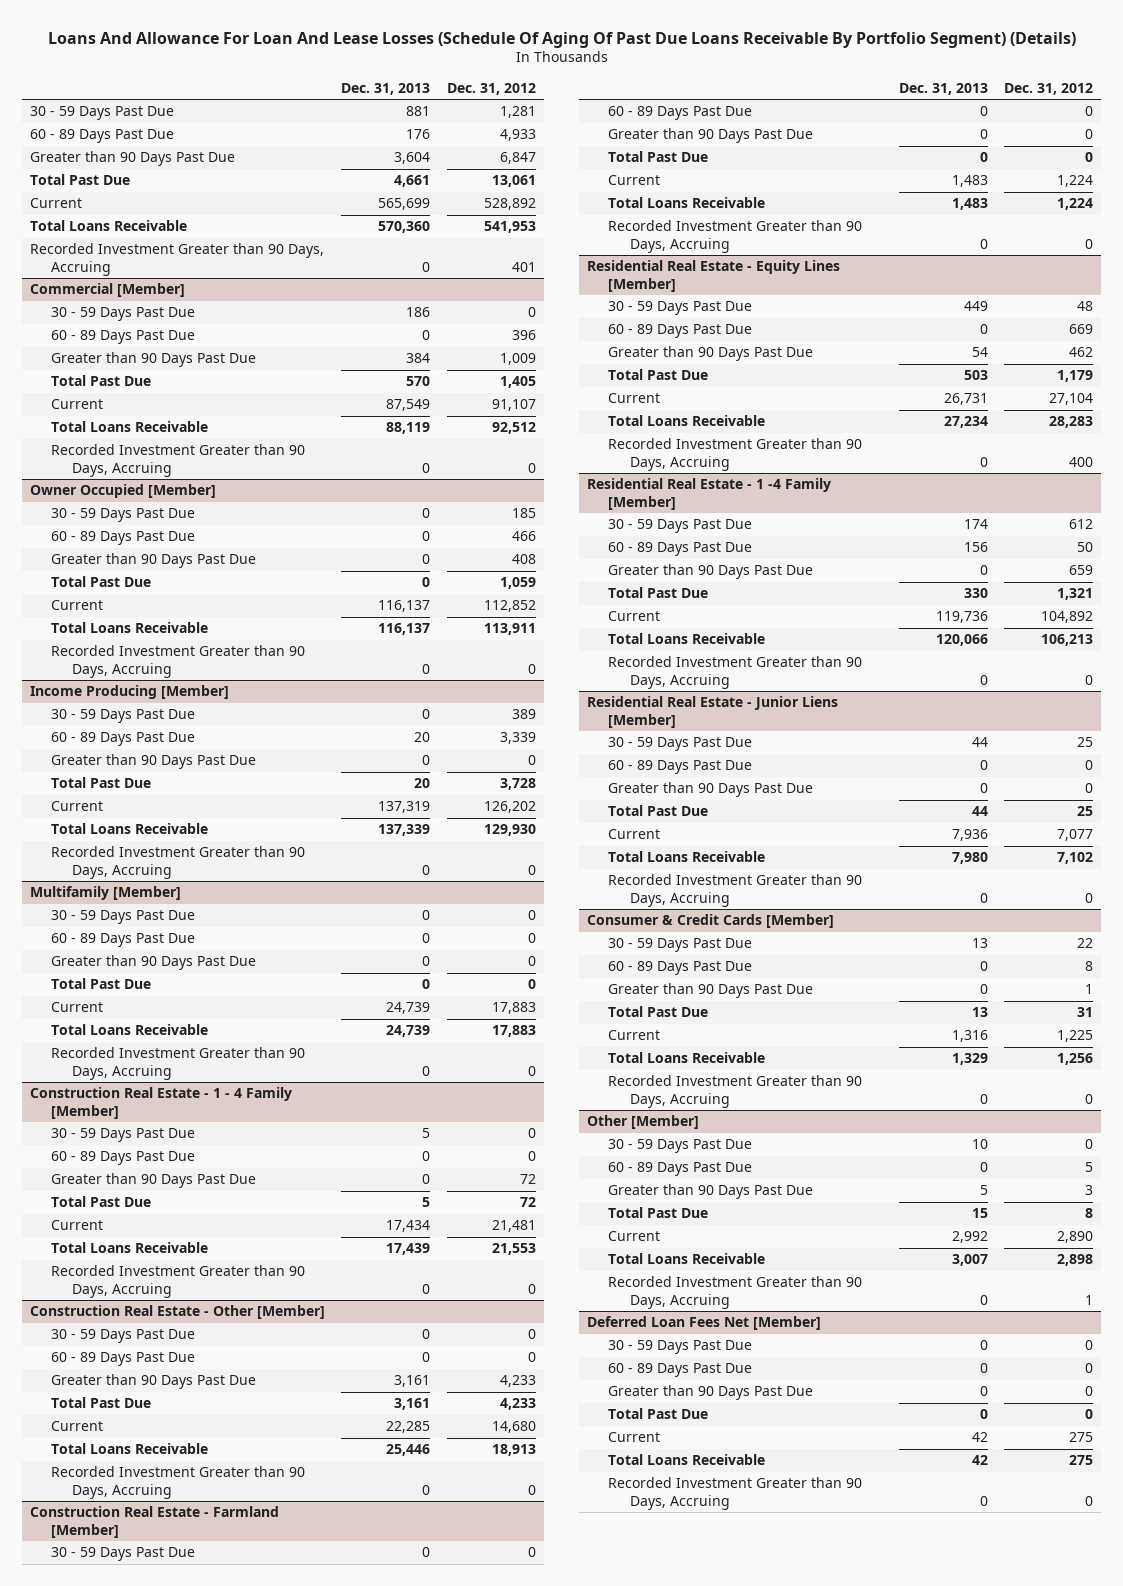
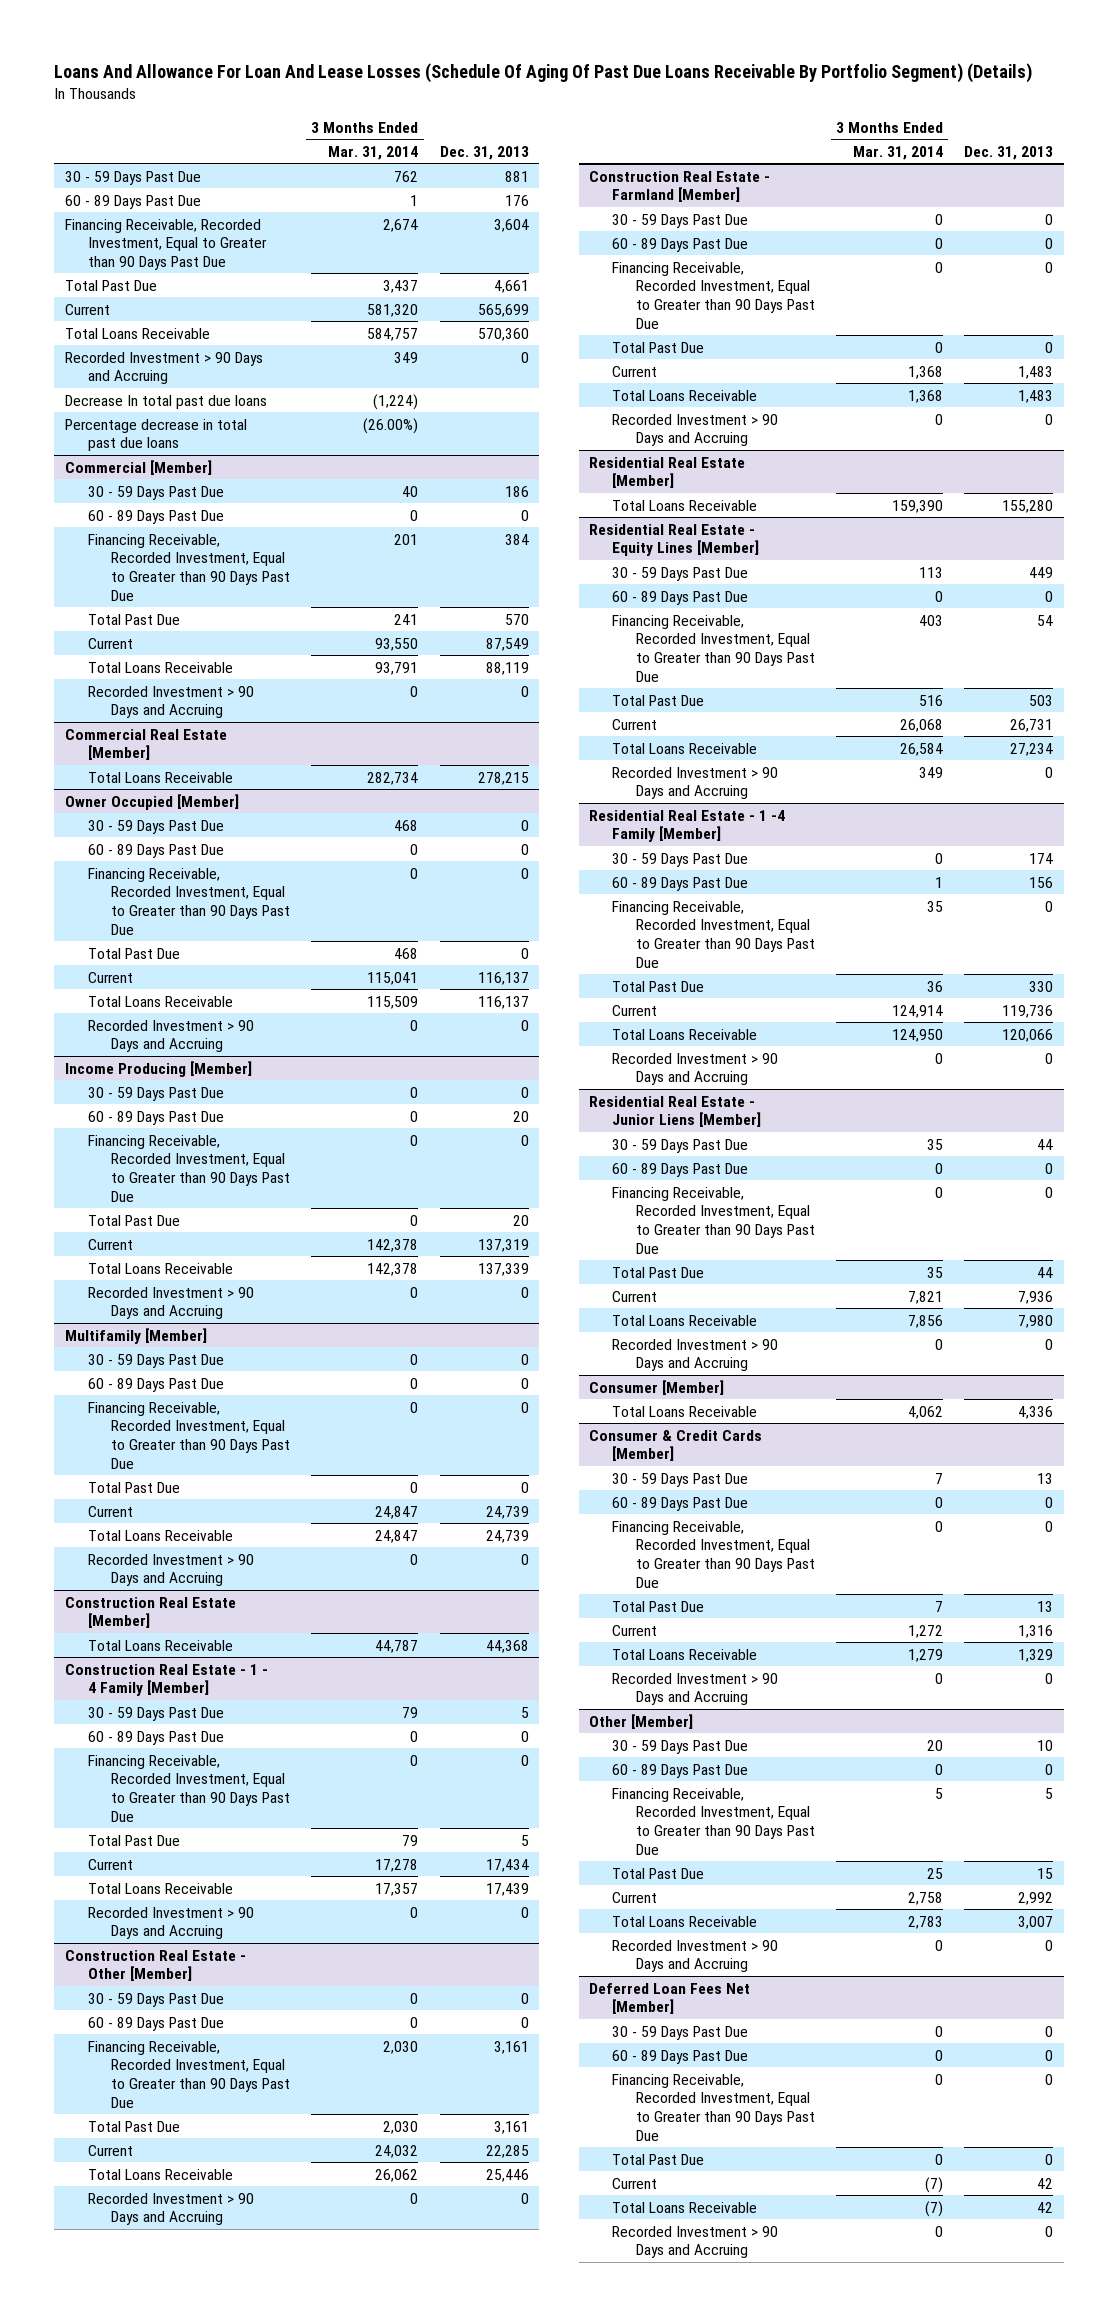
- | Dec. 31, 2013 | Dec. 31, 2012
+ | 3 Months Ended Mar. 31, 2014 | Dec. 31, 2013
- Greater than 90 Days Past Due | 3,604 | 6,847
+ Financing Receivable, Recorded Investment, Equal to Greater than 90 Days Past Due | 2,674 | 3,604
- Recorded Investment Greater than 90 Days, Accruing | 0 | 401
+ Recorded Investment > 90 Days and Accruing | 349 | 0
+ Decrease In total past due loans | (1,224) |
+ Percentage decrease in total past due loans | (26.00%) |
@ Commercial [Member]
- Greater than 90 Days Past Due | 384 | 1,009
+ Financing Receivable, Recorded Investment, Equal to Greater than 90 Days Past Due | 201 | 384
- Recorded Investment Greater than 90 Days, Accruing | 0 | 0
+ Recorded Investment > 90 Days and Accruing | 0 | 0
+ Commercial Real Estate [Member]
+ Total Loans Receivable | 282,734 | 278,215
@ Owner Occupied [Member]
- Greater than 90 Days Past Due | 0 | 408
+ Financing Receivable, Recorded Investment, Equal to Greater than 90 Days Past Due | 0 | 0
- Recorded Investment Greater than 90 Days, Accruing | 0 | 0
+ Recorded Investment > 90 Days and Accruing | 0 | 0
@ Income Producing [Member]
- Greater than 90 Days Past Due | 0 | 0
+ Financing Receivable, Recorded Investment, Equal to Greater than 90 Days Past Due | 0 | 0
- Recorded Investment Greater than 90 Days, Accruing | 0 | 0
+ Recorded Investment > 90 Days and Accruing | 0 | 0
@ Multifamily [Member]
- Greater than 90 Days Past Due | 0 | 0
+ Financing Receivable, Recorded Investment, Equal to Greater than 90 Days Past Due | 0 | 0
- Recorded Investment Greater than 90 Days, Accruing | 0 | 0
+ Recorded Investment > 90 Days and Accruing | 0 | 0
+ Construction Real Estate [Member]
+ Total Loans Receivable | 44,787 | 44,368
@ Construction Real Estate - 1 - 4 Family [Member]
- Greater than 90 Days Past Due | 0 | 72
+ Financing Receivable, Recorded Investment, Equal to Greater than 90 Days Past Due | 0 | 0
- Recorded Investment Greater than 90 Days, Accruing | 0 | 0
+ Recorded Investment > 90 Days and Accruing | 0 | 0
@ Construction Real Estate - Other [Member]
- Greater than 90 Days Past Due | 3,161 | 4,233
+ Financing Receivable, Recorded Investment, Equal to Greater than 90 Days Past Due | 2,030 | 3,161
- Recorded Investment Greater than 90 Days, Accruing | 0 | 0
+ Recorded Investment > 90 Days and Accruing | 0 | 0
@ Construction Real Estate - Farmland [Member]
- Greater than 90 Days Past Due | 0 | 0
+ Financing Receivable, Recorded Investment, Equal to Greater than 90 Days Past Due | 0 | 0
- Recorded Investment Greater than 90 Days, Accruing | 0 | 0
+ Recorded Investment > 90 Days and Accruing | 0 | 0
+ Residential Real Estate [Member]
+ Total Loans Receivable | 159,390 | 155,280
@ Residential Real Estate - Equity Lines [Member]
- Greater than 90 Days Past Due | 54 | 462
+ Financing Receivable, Recorded Investment, Equal to Greater than 90 Days Past Due | 403 | 54
- Recorded Investment Greater than 90 Days, Accruing | 0 | 400
+ Recorded Investment > 90 Days and Accruing | 349 | 0
@ Residential Real Estate - 1 -4 Family [Member]
- Greater than 90 Days Past Due | 0 | 659
+ Financing Receivable, Recorded Investment, Equal to Greater than 90 Days Past Due | 35 | 0
- Recorded Investment Greater than 90 Days, Accruing | 0 | 0
+ Recorded Investment > 90 Days and Accruing | 0 | 0
@ Residential Real Estate - Junior Liens [Member]
- Greater than 90 Days Past Due | 0 | 0
+ Financing Receivable, Recorded Investment, Equal to Greater than 90 Days Past Due | 0 | 0
- Recorded Investment Greater than 90 Days, Accruing | 0 | 0
+ Recorded Investment > 90 Days and Accruing | 0 | 0
+ Consumer [Member]
+ Total Loans Receivable | 4,062 | 4,336
@ Consumer & Credit Cards [Member]
- Greater than 90 Days Past Due | 0 | 1
+ Financing Receivable, Recorded Investment, Equal to Greater than 90 Days Past Due | 0 | 0
- Recorded Investment Greater than 90 Days, Accruing | 0 | 0
+ Recorded Investment > 90 Days and Accruing | 0 | 0
@ Other [Member]
- Greater than 90 Days Past Due | 5 | 3
+ Financing Receivable, Recorded Investment, Equal to Greater than 90 Days Past Due | 5 | 5
- Recorded Investment Greater than 90 Days, Accruing | 0 | 1
+ Recorded Investment > 90 Days and Accruing | 0 | 0
@ Deferred Loan Fees Net [Member]
- Greater than 90 Days Past Due | 0 | 0
+ Financing Receivable, Recorded Investment, Equal to Greater than 90 Days Past Due | 0 | 0
- Recorded Investment Greater than 90 Days, Accruing | 0 | 0
+ Recorded Investment > 90 Days and Accruing | 0 | 0

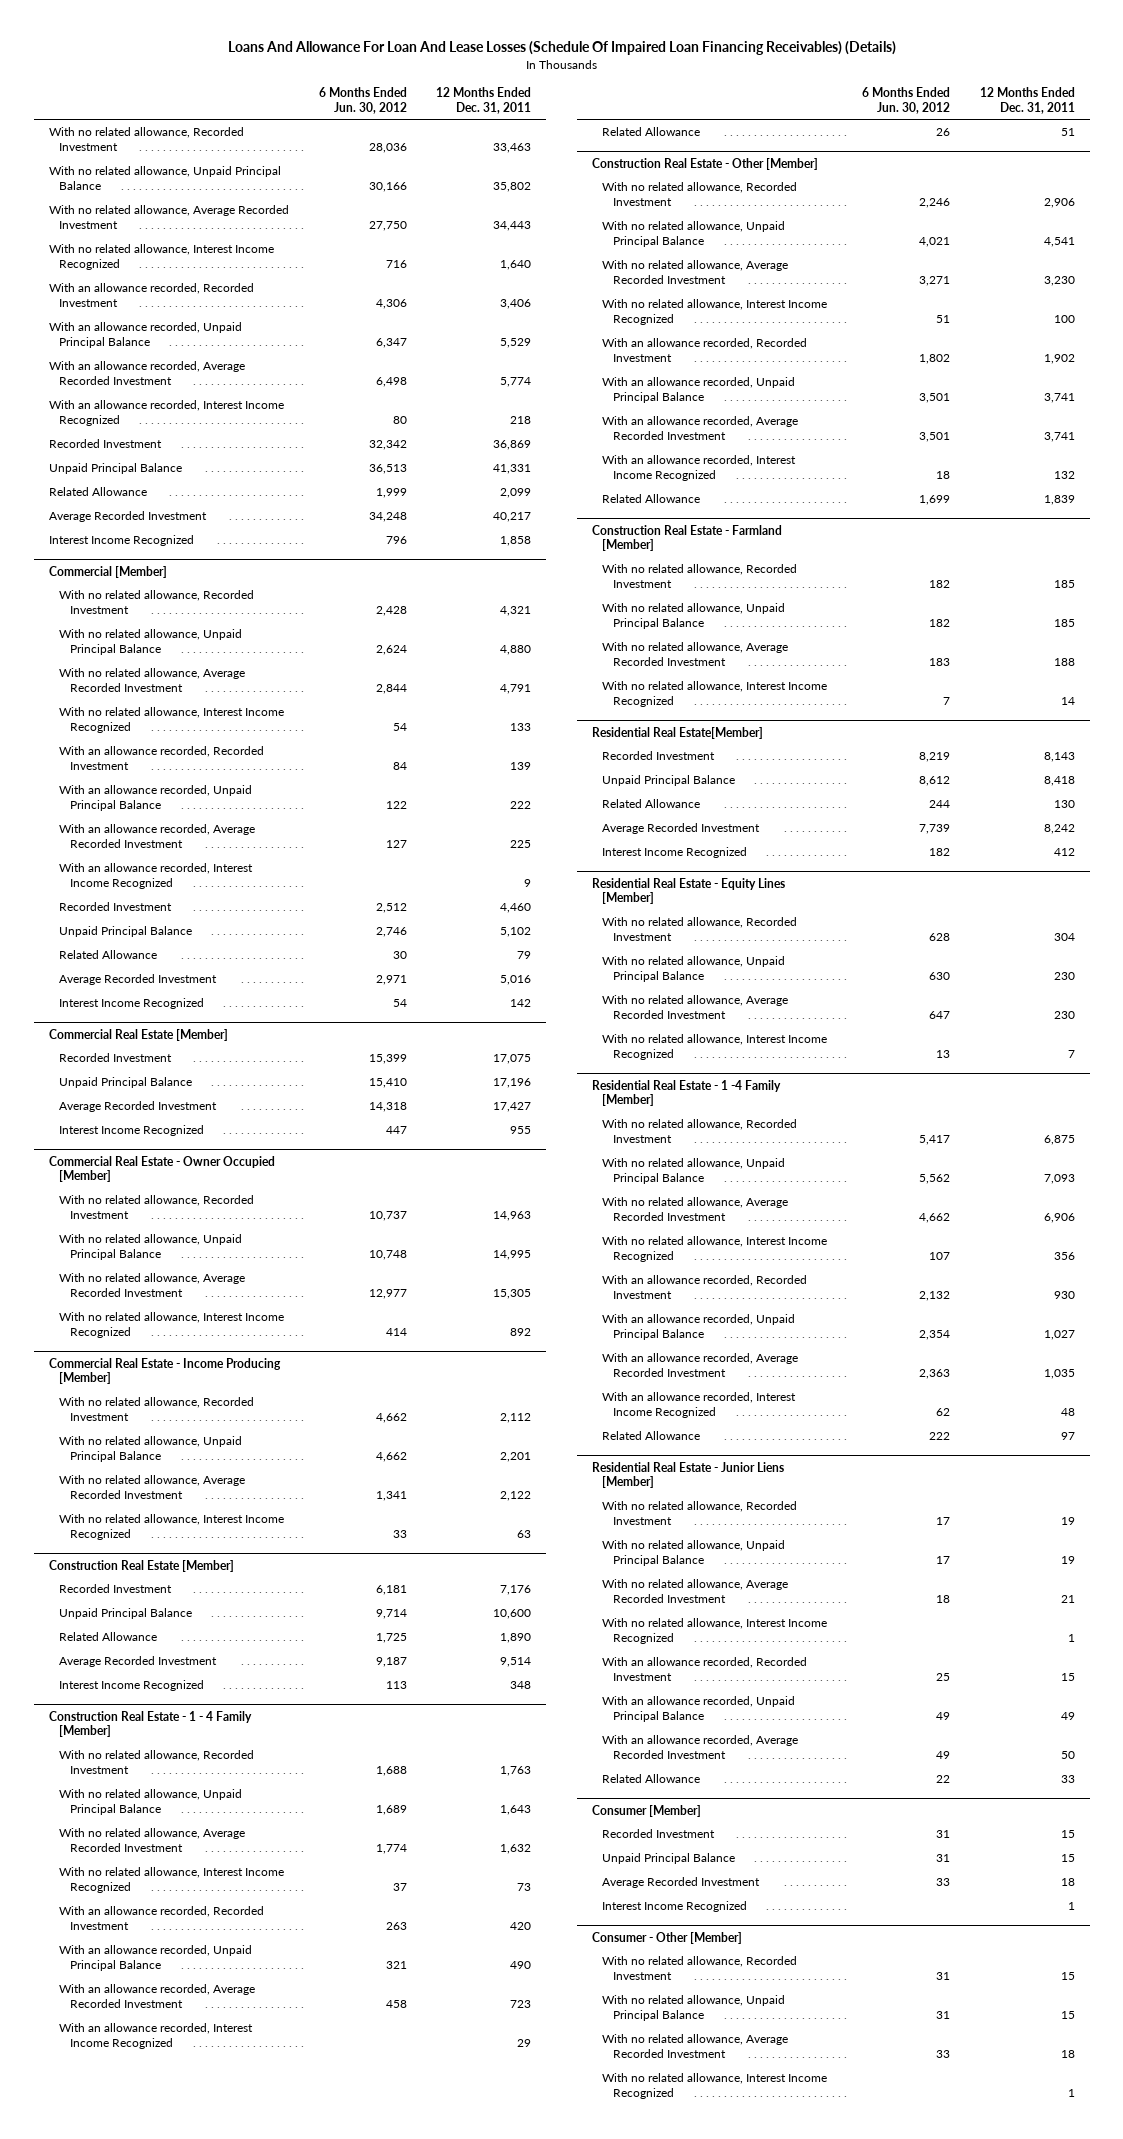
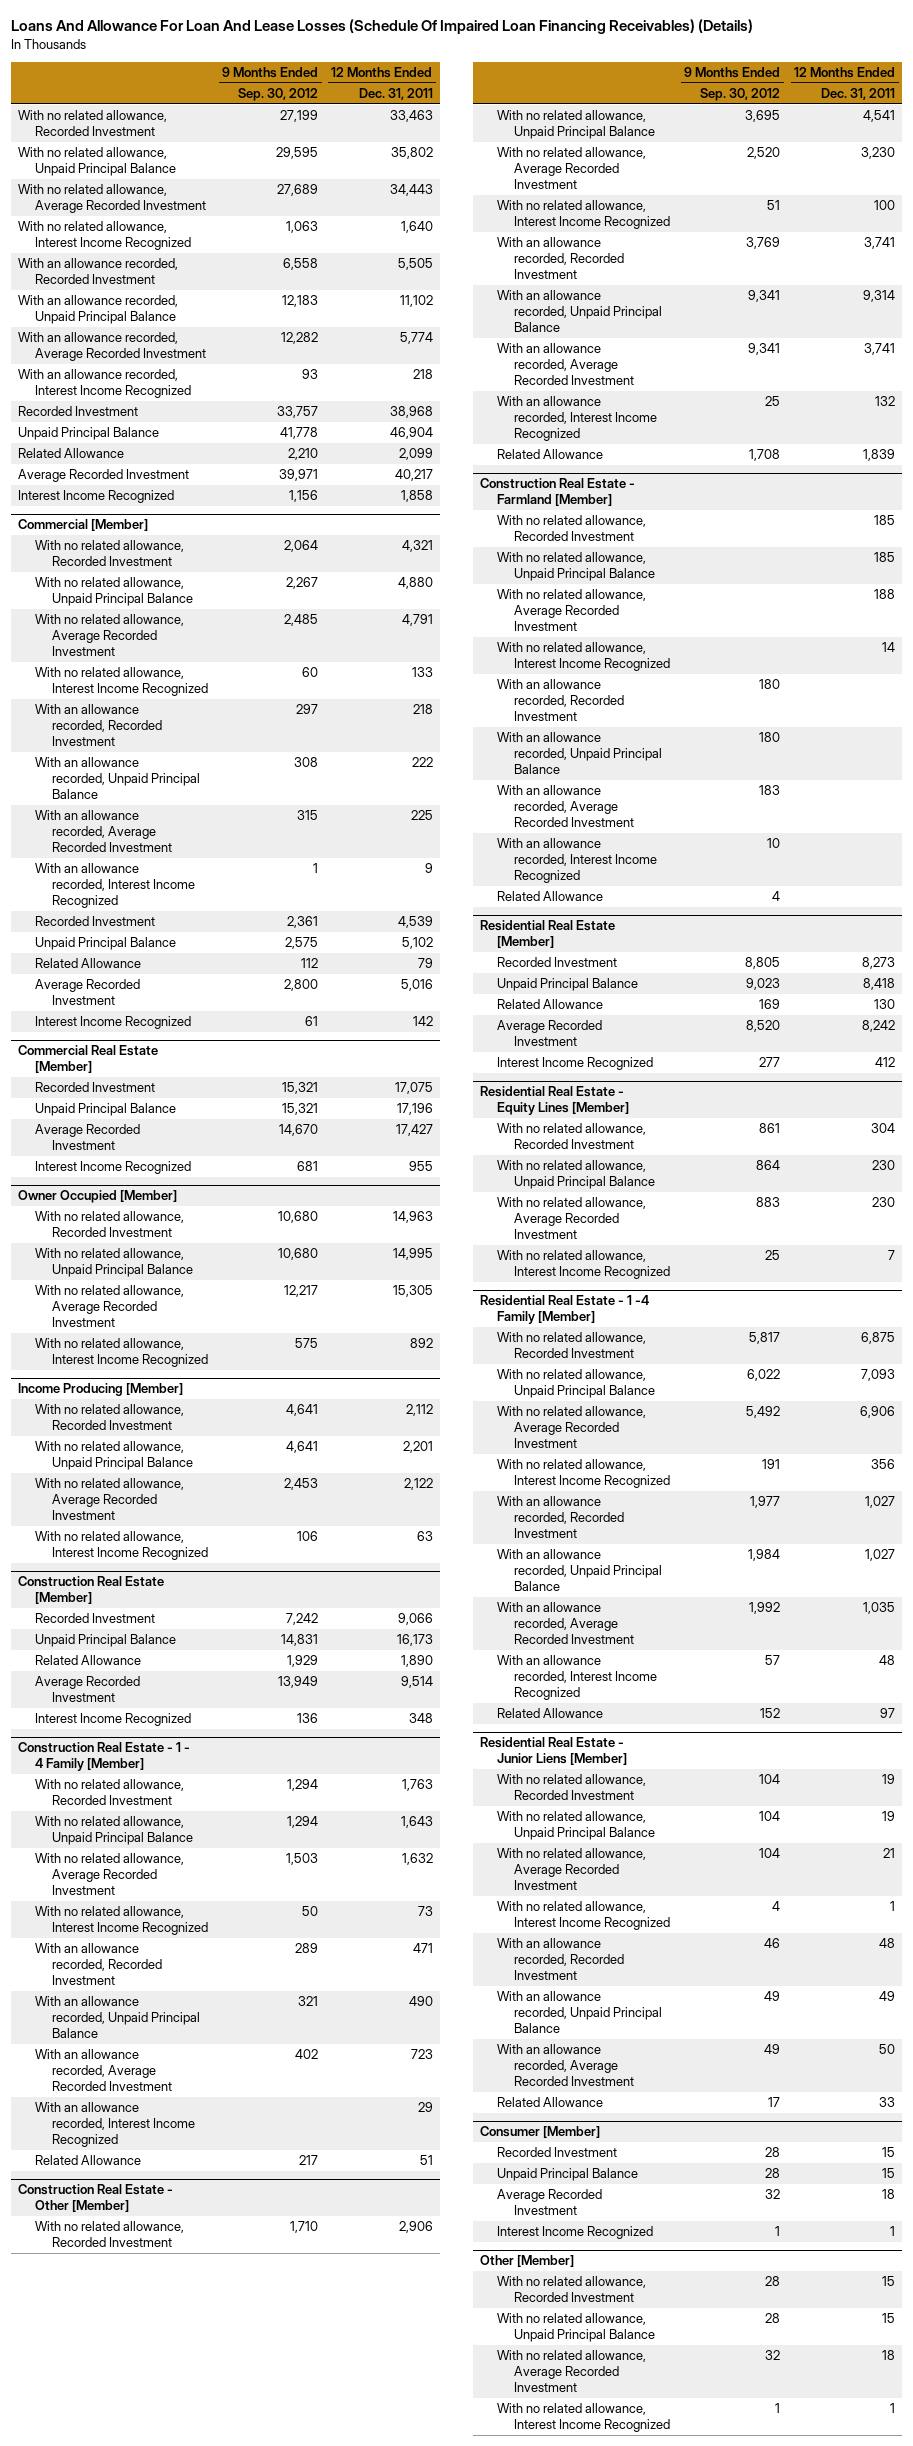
- | 6 Months Ended Jun. 30, 2012 | 12 Months Ended Dec. 31, 2011
+ | 9 Months Ended Sep. 30, 2012 | 12 Months Ended Dec. 31, 2011
- With an allowance recorded, Recorded Investment | 4,306 | 3,406
- With an allowance recorded, Unpaid Principal Balance | 6,347 | 5,529
+ With an allowance recorded, Recorded Investment | 6,558 | 5,505
+ With an allowance recorded, Unpaid Principal Balance | 12,183 | 11,102
- Recorded Investment | 32,342 | 36,869
- Unpaid Principal Balance | 36,513 | 41,331
+ Recorded Investment | 33,757 | 38,968
+ Unpaid Principal Balance | 41,778 | 46,904
@ Commercial [Member]
- With an allowance recorded, Recorded Investment | 84 | 139
+ With an allowance recorded, Recorded Investment | 297 | 218
- Recorded Investment | 2,512 | 4,460
+ Recorded Investment | 2,361 | 4,539
- Commercial Real Estate - Owner Occupied [Member]
+ Owner Occupied [Member]
- Commercial Real Estate - Income Producing [Member]
+ Income Producing [Member]
@ Construction Real Estate [Member]
- Recorded Investment | 6,181 | 7,176
- Unpaid Principal Balance | 9,714 | 10,600
+ Recorded Investment | 7,242 | 9,066
+ Unpaid Principal Balance | 14,831 | 16,173
@ Construction Real Estate - 1 - 4 Family [Member]
- With an allowance recorded, Recorded Investment | 263 | 420
+ With an allowance recorded, Recorded Investment | 289 | 471
@ Construction Real Estate - Other [Member]
- With an allowance recorded, Recorded Investment | 1,802 | 1,902
- With an allowance recorded, Unpaid Principal Balance | 3,501 | 3,741
+ With an allowance recorded, Recorded Investment | 3,769 | 3,741
+ With an allowance recorded, Unpaid Principal Balance | 9,341 | 9,314
- Residential Real Estate[Member]
- Recorded Investment | 8,219 | 8,143
@ Construction Real Estate - Farmland [Member]
+ With an allowance recorded, Recorded Investment | 180 |
+ With an allowance recorded, Unpaid Principal Balance | 180 |
+ With an allowance recorded, Average Recorded Investment | 183 |
+ With an allowance recorded, Interest Income Recognized | 10 |
+ Related Allowance | 4 |
+ Residential Real Estate [Member]
+ Recorded Investment | 8,805 | 8,273
@ Residential Real Estate - 1 -4 Family [Member]
- With an allowance recorded, Recorded Investment | 2,132 | 930
+ With an allowance recorded, Recorded Investment | 1,977 | 1,027
@ Residential Real Estate - Junior Liens [Member]
- With an allowance recorded, Recorded Investment | 25 | 15
+ With an allowance recorded, Recorded Investment | 46 | 48
- Consumer - Other [Member]
+ Other [Member]

